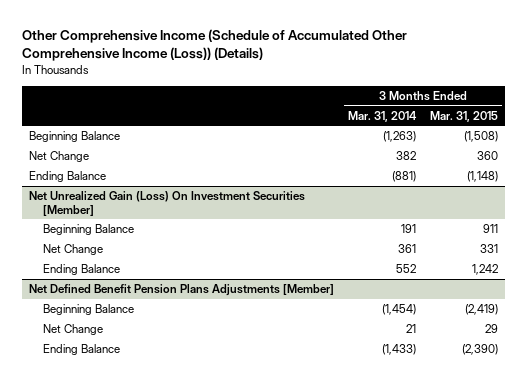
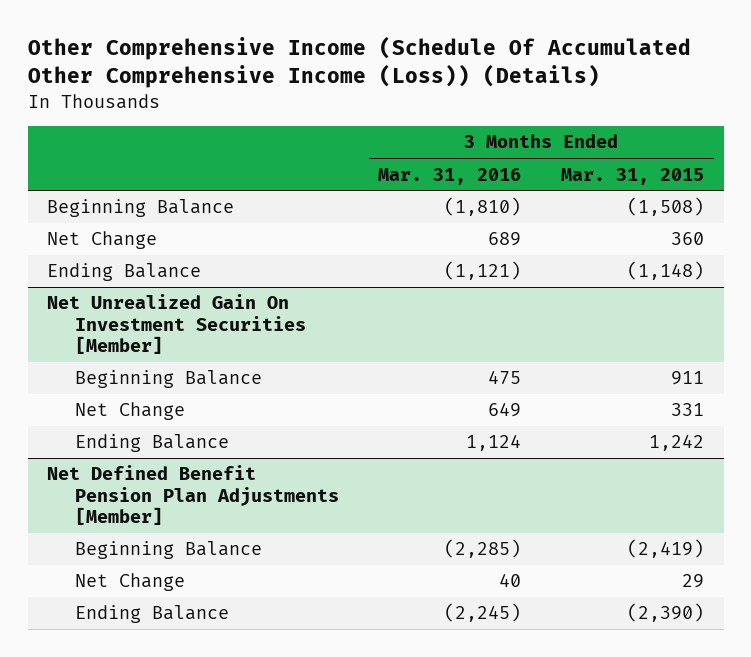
- Other Comprehensive Income (Schedule of Accumulated Other Comprehensive Income (Loss)) (Details)
+ Other Comprehensive Income (Schedule Of Accumulated Other Comprehensive Income (Loss)) (Details)
- | 3 Months Ended Mar. 31, 2014 | 3 Months Ended Mar. 31, 2015
+ | 3 Months Ended Mar. 31, 2016 | 3 Months Ended Mar. 31, 2015
- Net Unrealized Gain (Loss) On Investment Securities [Member]
+ Net Unrealized Gain On Investment Securities [Member]
- Net Defined Benefit Pension Plans Adjustments [Member]
+ Net Defined Benefit Pension Plan Adjustments [Member]

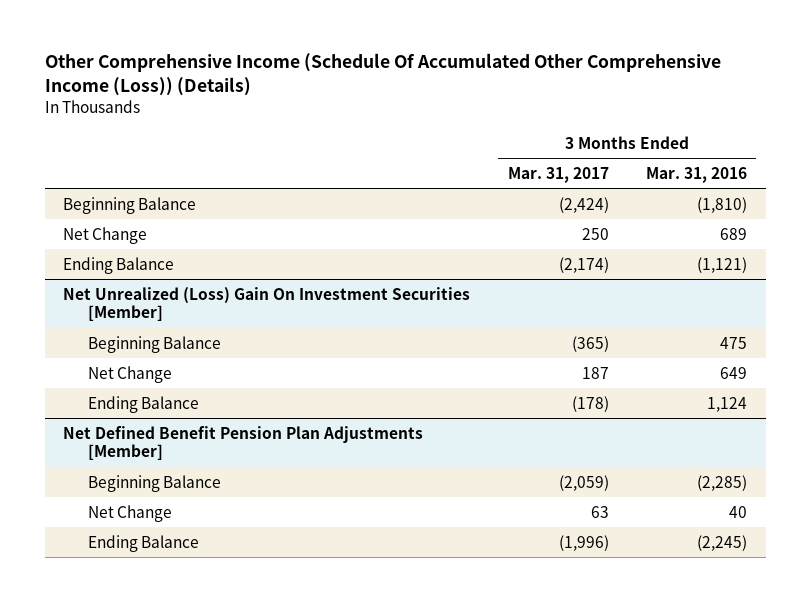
- | 3 Months Ended Mar. 31, 2016 | 3 Months Ended Mar. 31, 2015
+ | 3 Months Ended Mar. 31, 2017 | 3 Months Ended Mar. 31, 2016
- Net Unrealized Gain On Investment Securities [Member]
+ Net Unrealized (Loss) Gain On Investment Securities [Member]

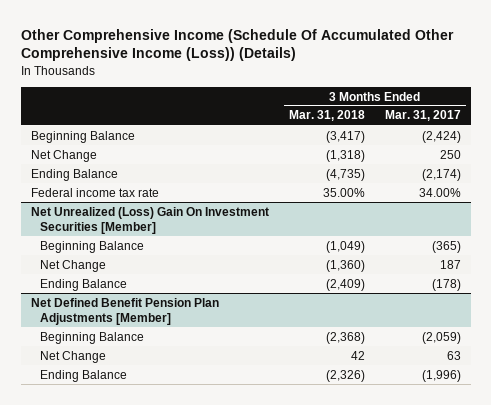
- | 3 Months Ended Mar. 31, 2017 | 3 Months Ended Mar. 31, 2016
+ | 3 Months Ended Mar. 31, 2018 | 3 Months Ended Mar. 31, 2017
+ Federal income tax rate | 35.00% | 34.00%

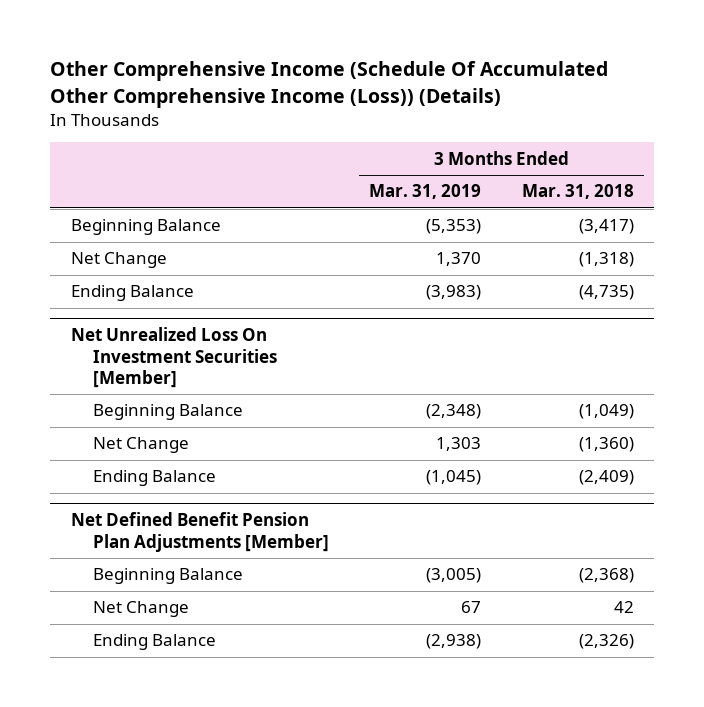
- | 3 Months Ended Mar. 31, 2018 | 3 Months Ended Mar. 31, 2017
+ | 3 Months Ended Mar. 31, 2019 | 3 Months Ended Mar. 31, 2018
- Federal income tax rate | 35.00% | 34.00%
- Net Unrealized (Loss) Gain On Investment Securities [Member]
+ Net Unrealized Loss On Investment Securities [Member]

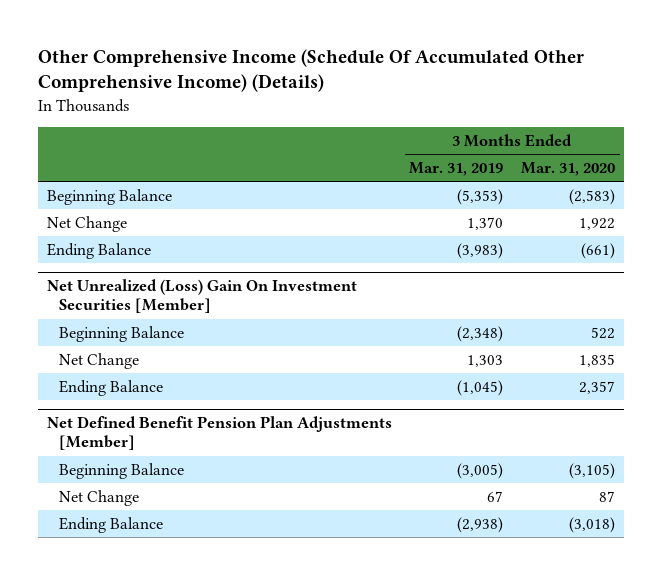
- Other Comprehensive Income (Schedule Of Accumulated Other Comprehensive Income (Loss)) (Details)
+ Other Comprehensive Income (Schedule Of Accumulated Other Comprehensive Income) (Details)
- | 3 Months Ended Mar. 31, 2019 | 3 Months Ended Mar. 31, 2018
+ | 3 Months Ended Mar. 31, 2019 | 3 Months Ended Mar. 31, 2020
- Net Unrealized Loss On Investment Securities [Member]
+ Net Unrealized (Loss) Gain On Investment Securities [Member]

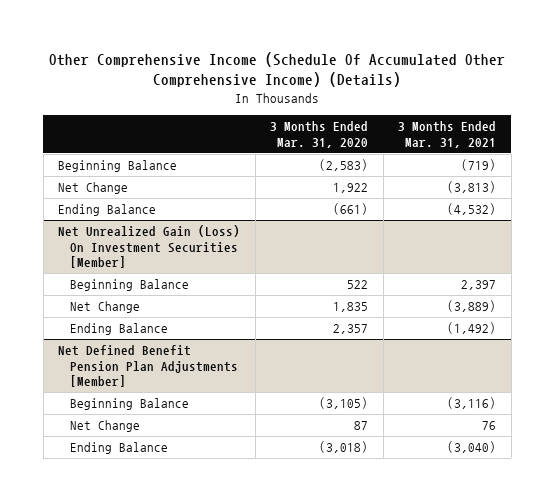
- | 3 Months Ended Mar. 31, 2019 | 3 Months Ended Mar. 31, 2020
+ | 3 Months Ended Mar. 31, 2020 | 3 Months Ended Mar. 31, 2021
- Net Unrealized (Loss) Gain On Investment Securities [Member]
+ Net Unrealized Gain (Loss) On Investment Securities [Member]

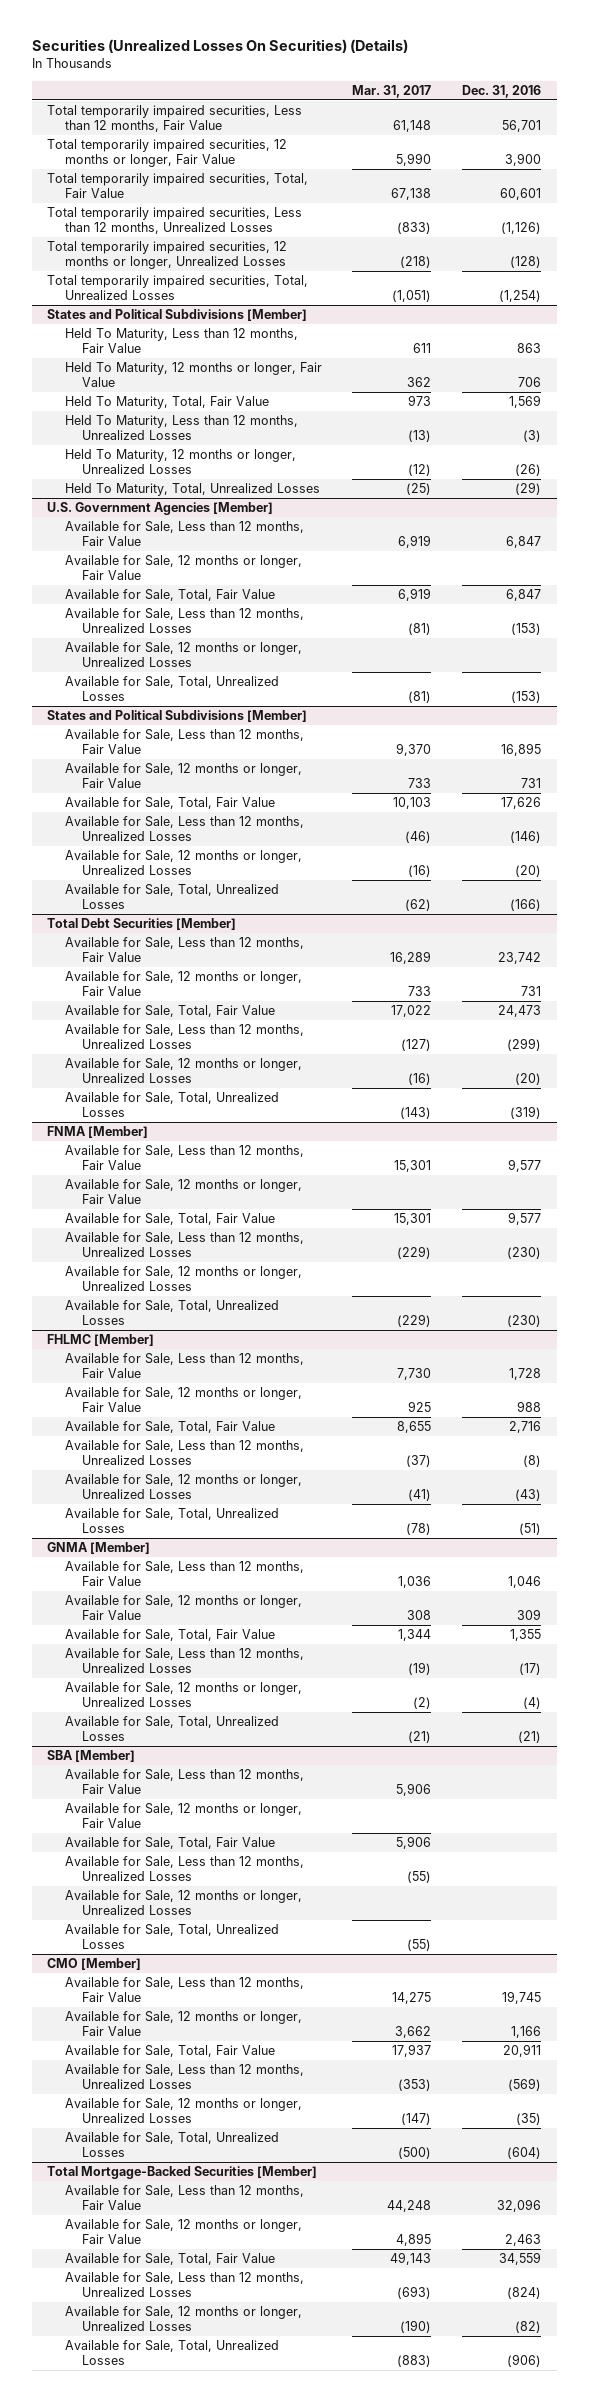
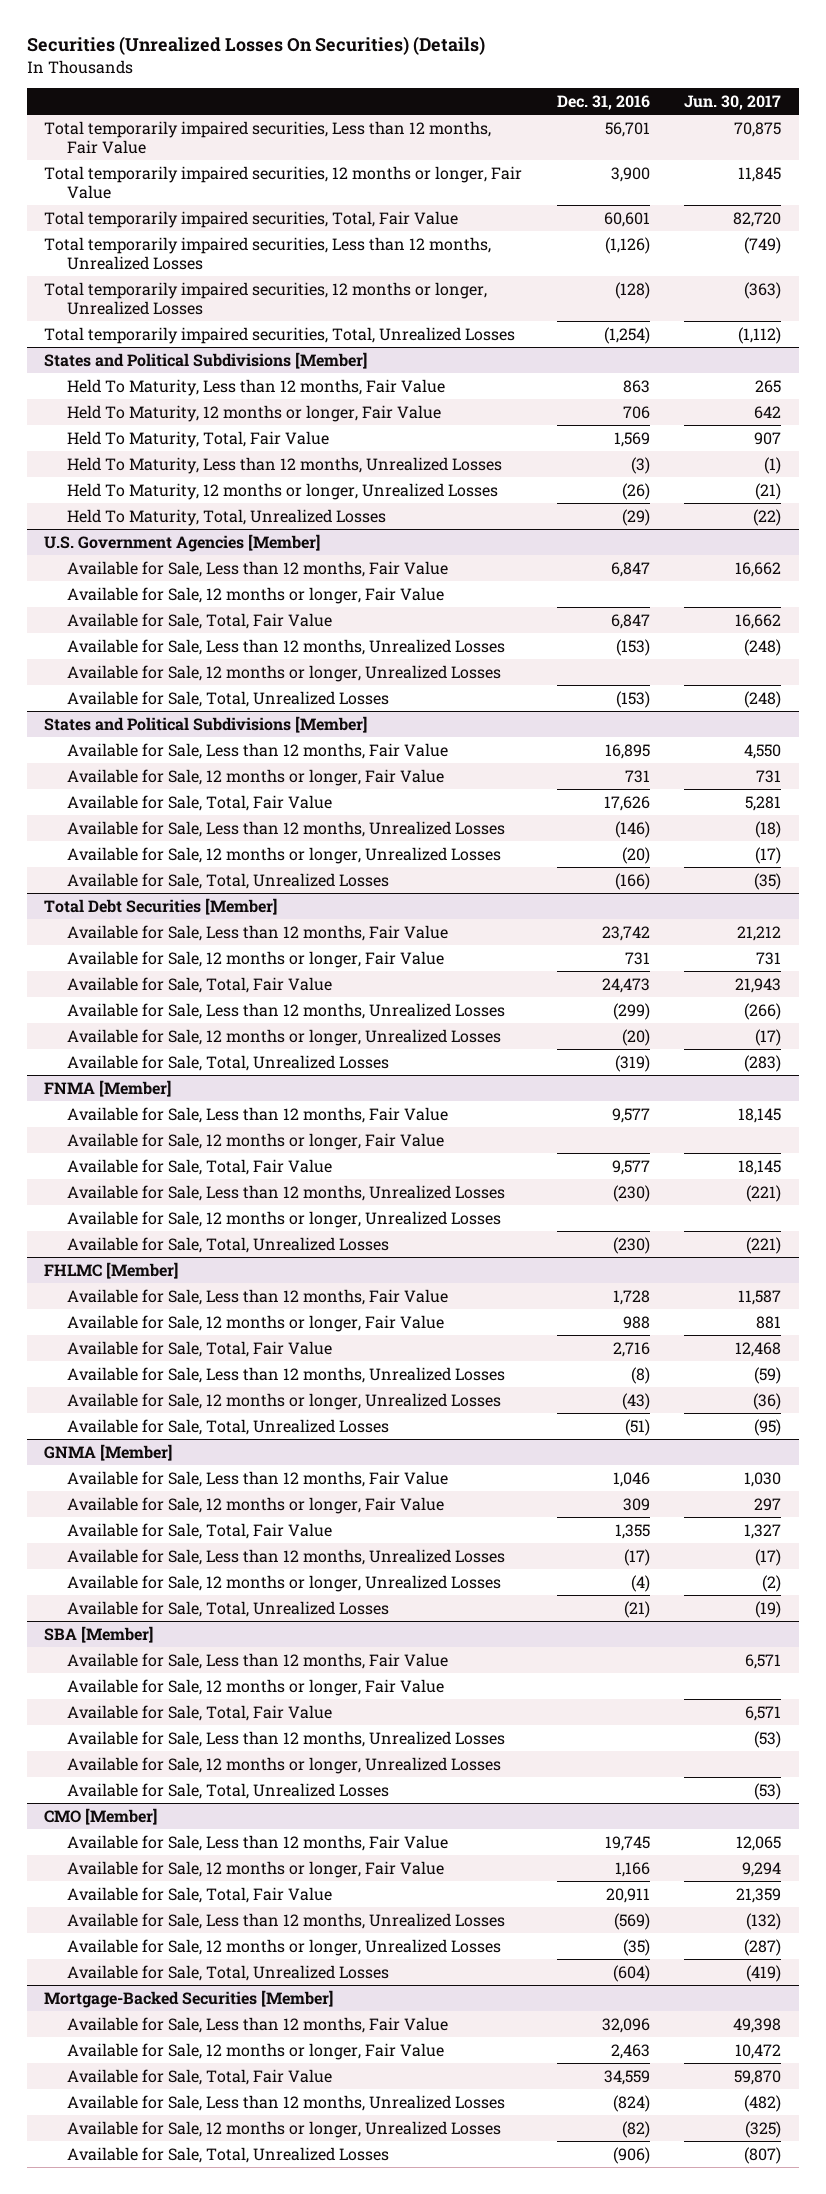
- | Mar. 31, 2017 | Dec. 31, 2016
+ | Dec. 31, 2016 | Jun. 30, 2017
- Total Mortgage-Backed Securities [Member]
+ Mortgage-Backed Securities [Member]

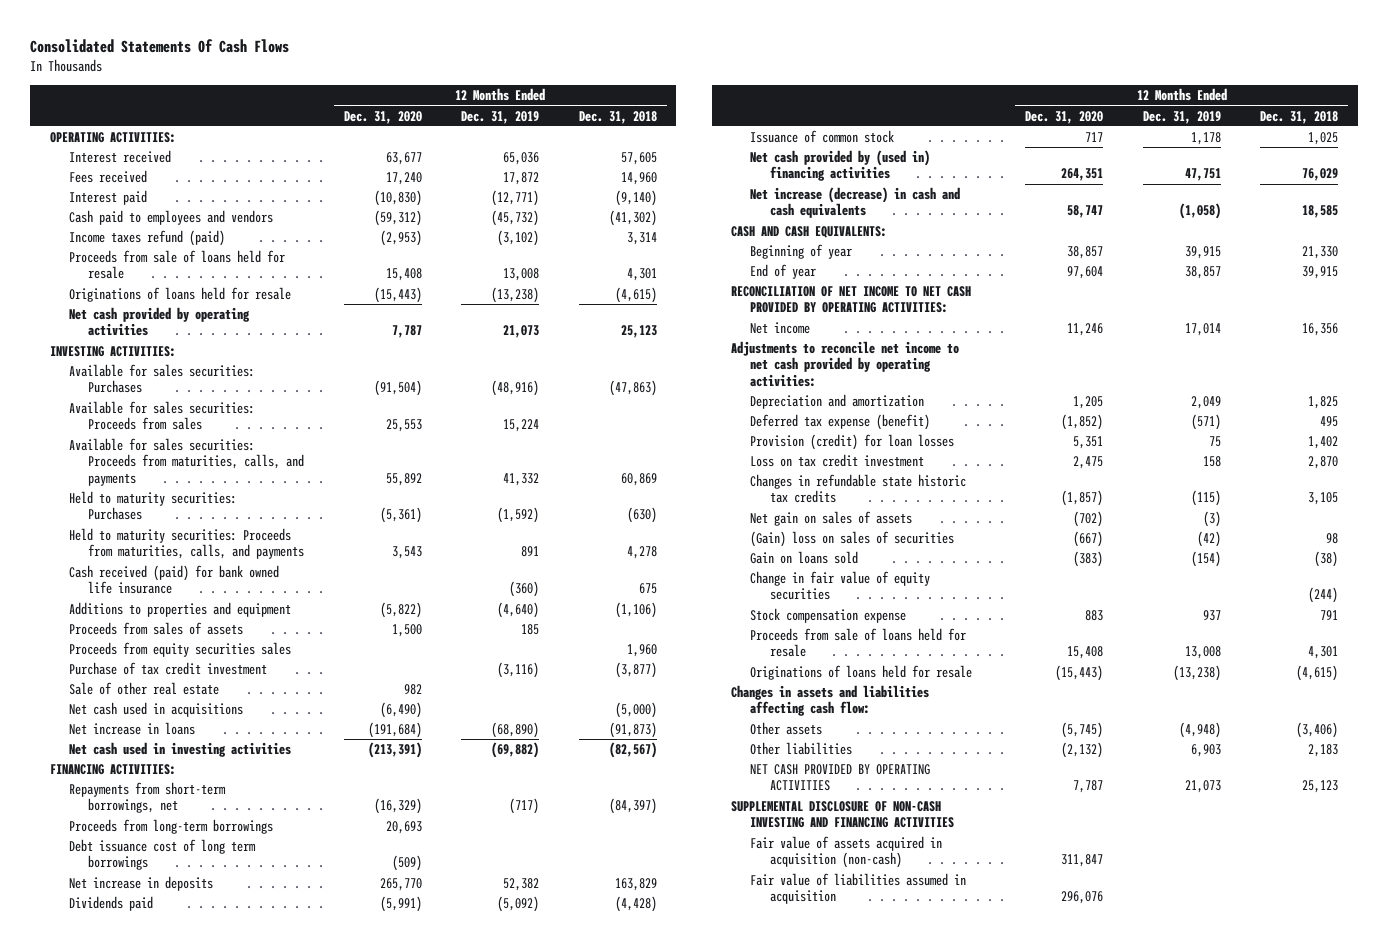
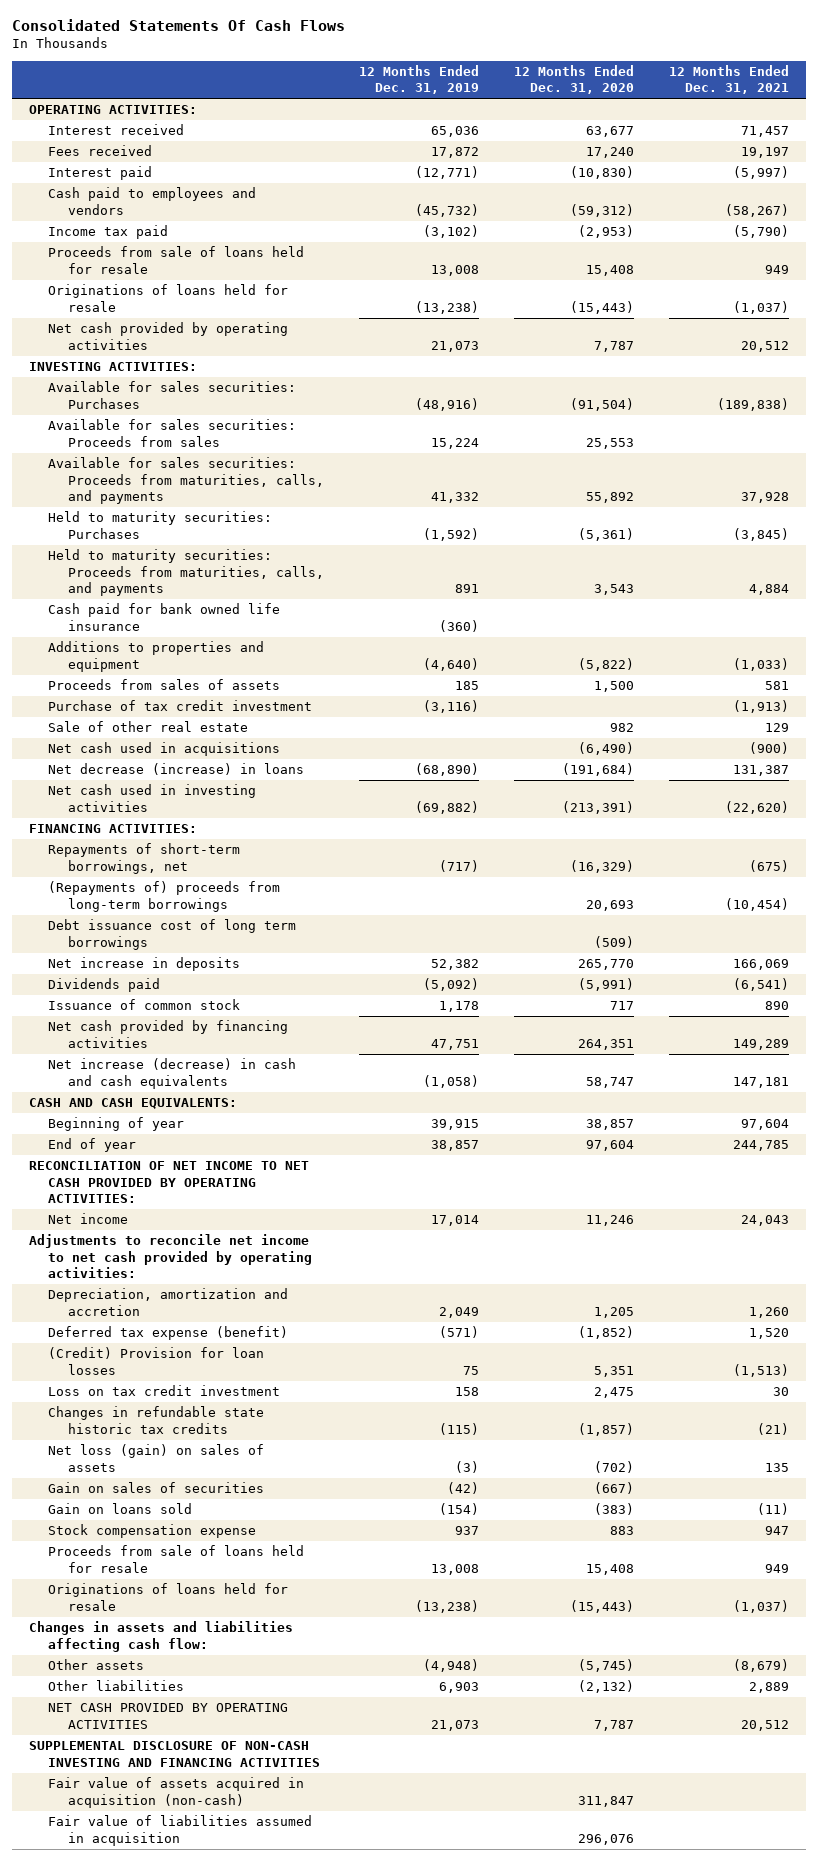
- | 12 Months Ended Dec. 31, 2020 | 12 Months Ended Dec. 31, 2019 | 12 Months Ended Dec. 31, 2018
+ | 12 Months Ended Dec. 31, 2019 | 12 Months Ended Dec. 31, 2020 | 12 Months Ended Dec. 31, 2021
- Income taxes refund (paid) | (2,953) | (3,102) | 3,314
+ Income tax paid | (3,102) | (2,953) | (5,790)
- Cash received (paid) for bank owned life insurance | | (360) | 675
+ Cash paid for bank owned life insurance | (360) | |
- Proceeds from equity securities sales | | | 1,960
- Net increase in loans | (191,684) | (68,890) | (91,873)
+ Net decrease (increase) in loans | (68,890) | (191,684) | 131,387
- Repayments from short-term borrowings, net | (16,329) | (717) | (84,397)
- Proceeds from long-term borrowings | 20,693 | |
+ Repayments of short-term borrowings, net | (717) | (16,329) | (675)
+ (Repayments of) proceeds from long-term borrowings | | 20,693 | (10,454)
- Net cash provided by (used in) financing activities | 264,351 | 47,751 | 76,029
+ Net cash provided by financing activities | 47,751 | 264,351 | 149,289
- Depreciation and amortization | 1,205 | 2,049 | 1,825
+ Depreciation, amortization and accretion | 2,049 | 1,205 | 1,260
- Provision (credit) for loan losses | 5,351 | 75 | 1,402
+ (Credit) Provision for loan losses | 75 | 5,351 | (1,513)
- Net gain on sales of assets | (702) | (3) |
- (Gain) loss on sales of securities | (667) | (42) | 98
+ Net loss (gain) on sales of assets | (3) | (702) | 135
+ Gain on sales of securities | (42) | (667) |
- Change in fair value of equity securities | | | (244)

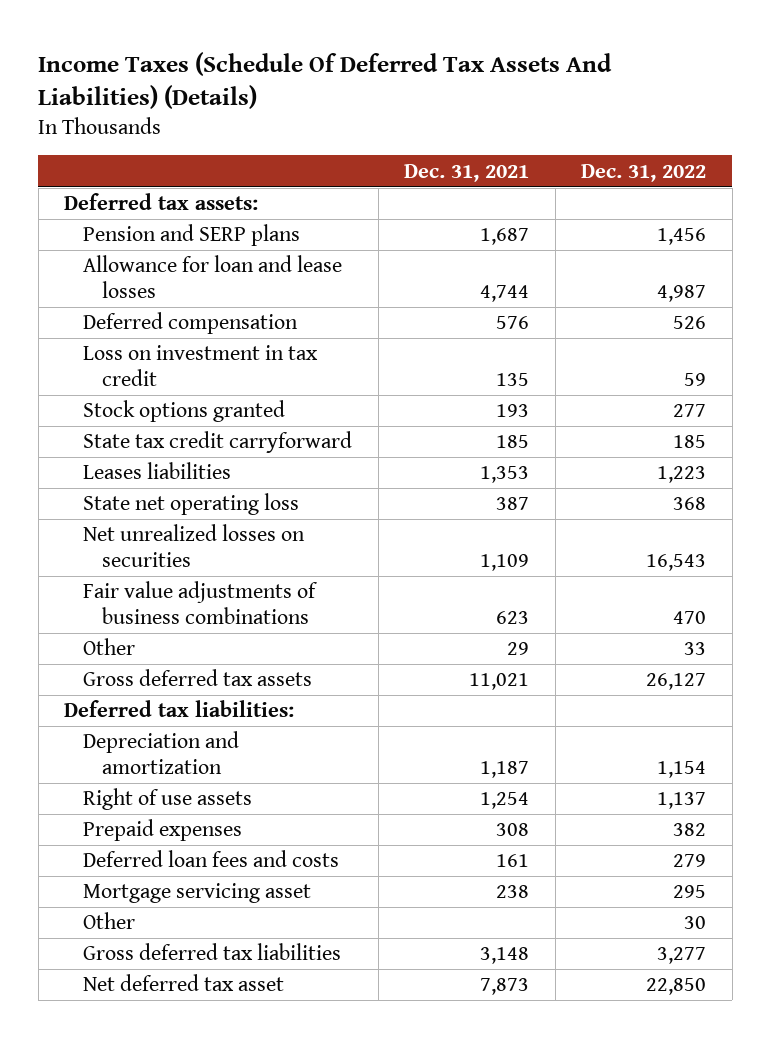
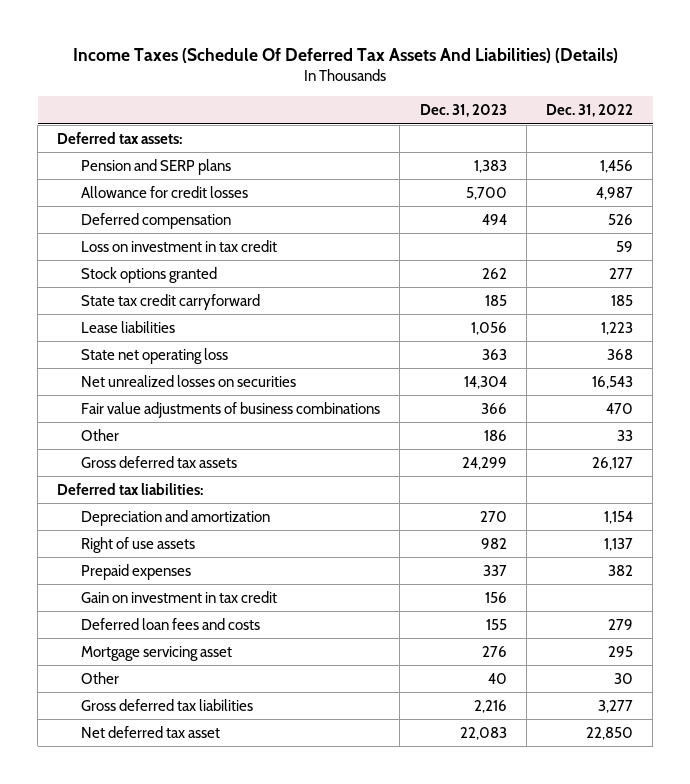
- | Dec. 31, 2021 | Dec. 31, 2022
+ | Dec. 31, 2023 | Dec. 31, 2022
- Allowance for loan and lease losses | 4,744 | 4,987
+ Allowance for credit losses | 5,700 | 4,987
- Leases liabilities | 1,353 | 1,223
+ Lease liabilities | 1,056 | 1,223
+ Gain on investment in tax credit | 156 |

